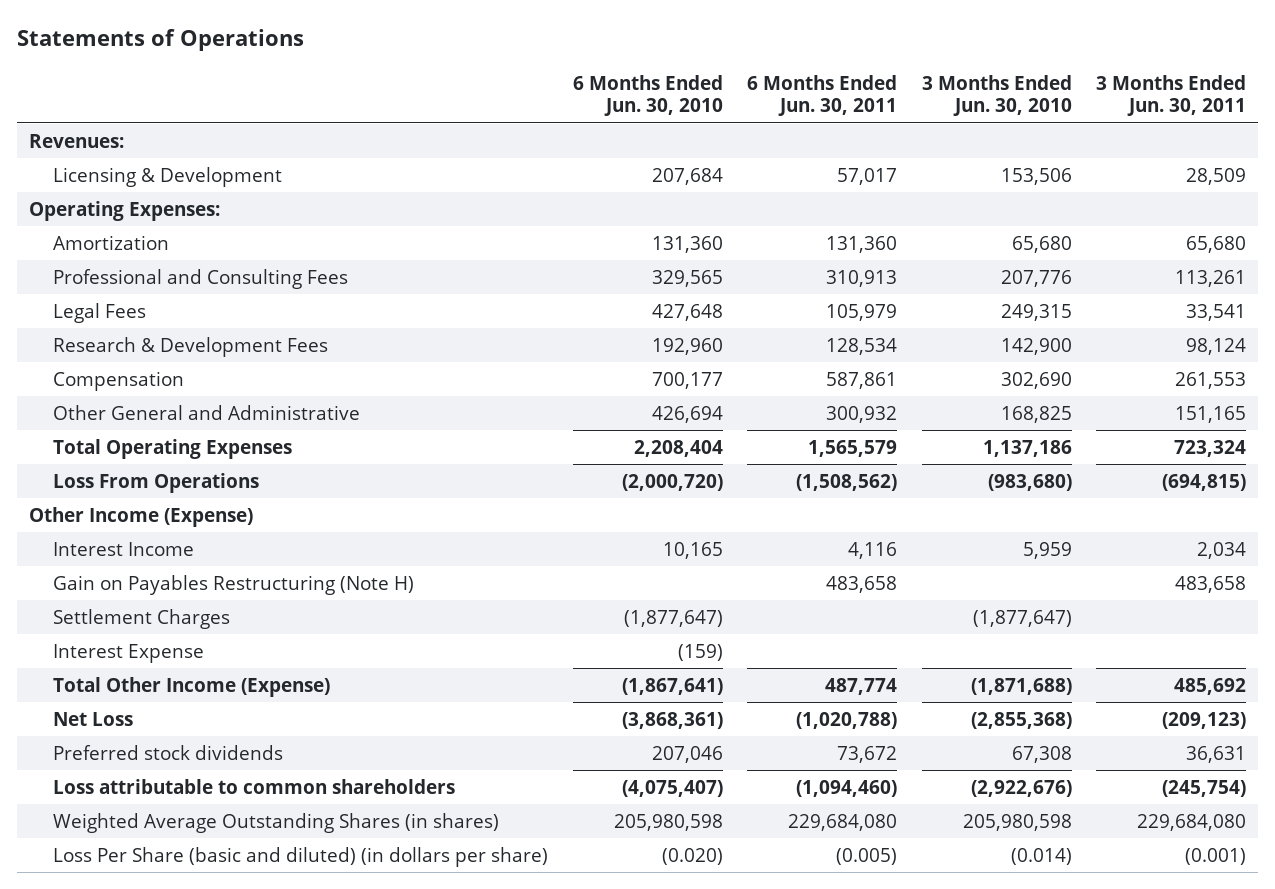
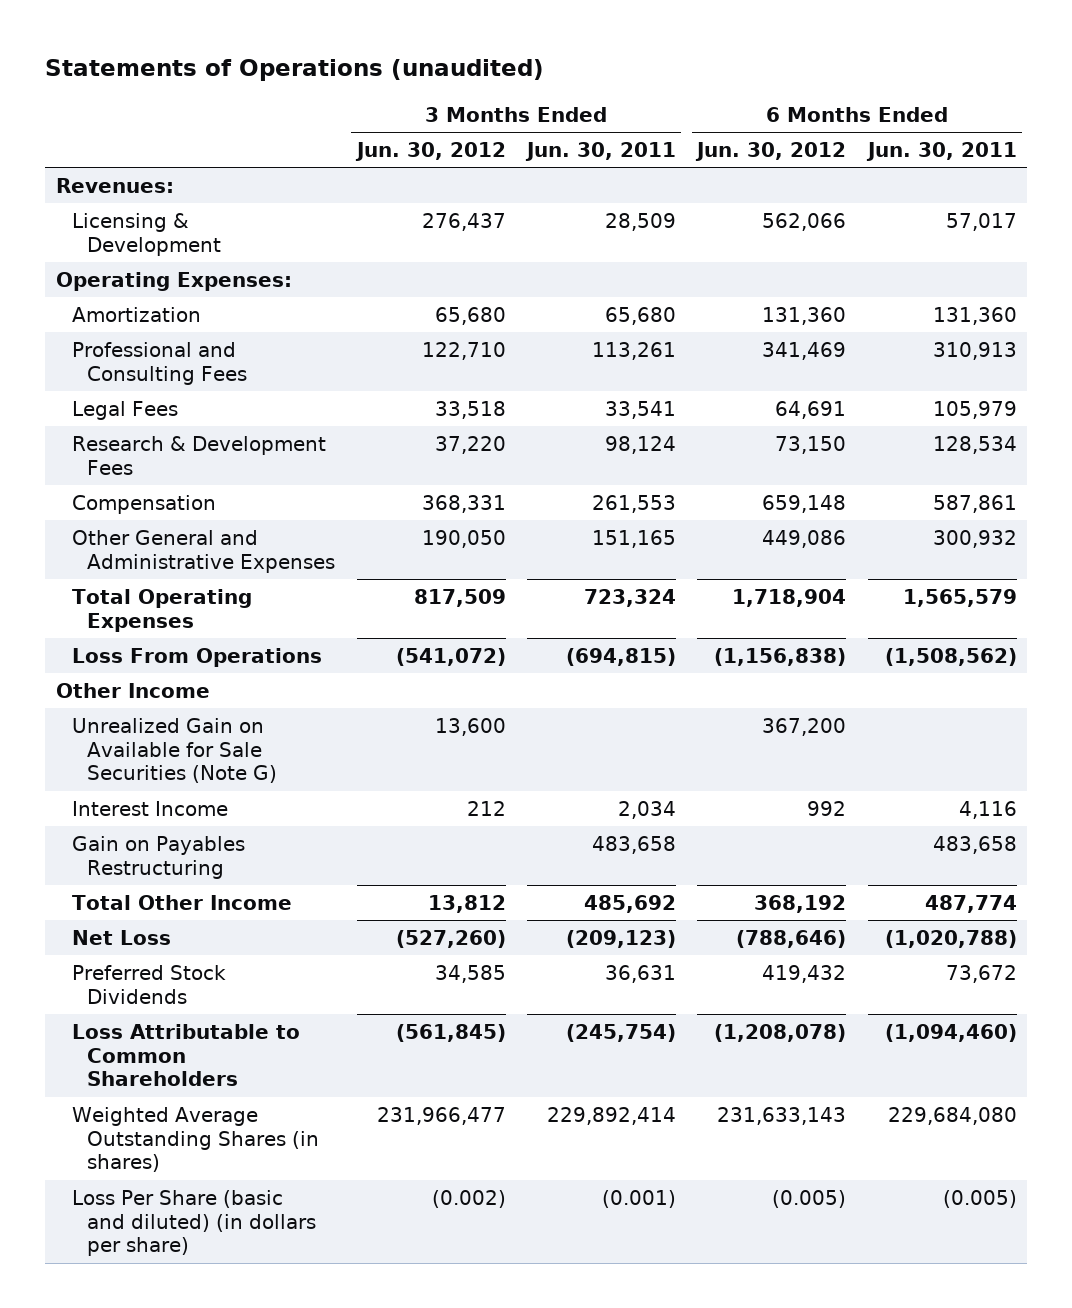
- Statements of Operations
+ Statements of Operations (unaudited)
- | 6 Months Ended Jun. 30, 2010 | 6 Months Ended Jun. 30, 2011 | 3 Months Ended Jun. 30, 2010 | 3 Months Ended Jun. 30, 2011
+ | 3 Months Ended Jun. 30, 2012 | 3 Months Ended Jun. 30, 2011 | 6 Months Ended Jun. 30, 2012 | 6 Months Ended Jun. 30, 2011
- Other General and Administrative | 426,694 | 300,932 | 168,825 | 151,165
+ Other General and Administrative Expenses | 190,050 | 151,165 | 449,086 | 300,932
- Other Income (Expense)
+ Other Income
+ Unrealized Gain on Available for Sale Securities (Note G) | 13,600 | | 367,200 |
- Gain on Payables Restructuring (Note H) | | 483,658 | | 483,658
- Settlement Charges | (1,877,647) | | (1,877,647) |
- Interest Expense | (159) | | |
- Total Other Income (Expense) | (1,867,641) | 487,774 | (1,871,688) | 485,692
+ Gain on Payables Restructuring | | 483,658 | | 483,658
+ Total Other Income | 13,812 | 485,692 | 368,192 | 487,774
- Preferred stock dividends | 207,046 | 73,672 | 67,308 | 36,631
- Loss attributable to common shareholders | (4,075,407) | (1,094,460) | (2,922,676) | (245,754)
- Weighted Average Outstanding Shares (in shares) | 205,980,598 | 229,684,080 | 205,980,598 | 229,684,080
+ Preferred Stock Dividends | 34,585 | 36,631 | 419,432 | 73,672
+ Loss Attributable to Common Shareholders | (561,845) | (245,754) | (1,208,078) | (1,094,460)
+ Weighted Average Outstanding Shares (in shares) | 231,966,477 | 229,892,414 | 231,633,143 | 229,684,080

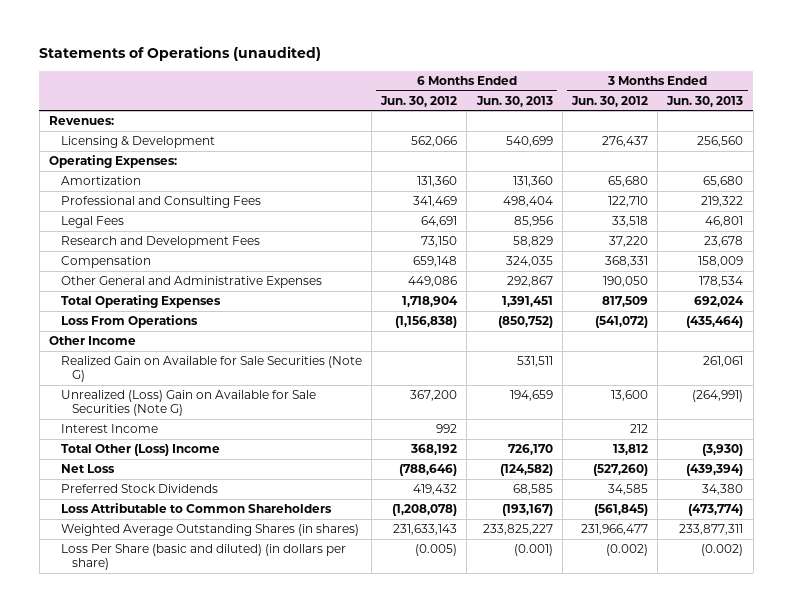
- | 3 Months Ended Jun. 30, 2012 | 3 Months Ended Jun. 30, 2011 | 6 Months Ended Jun. 30, 2012 | 6 Months Ended Jun. 30, 2011
+ | 6 Months Ended Jun. 30, 2012 | 6 Months Ended Jun. 30, 2013 | 3 Months Ended Jun. 30, 2012 | 3 Months Ended Jun. 30, 2013
- Research & Development Fees | 37,220 | 98,124 | 73,150 | 128,534
+ Research and Development Fees | 73,150 | 58,829 | 37,220 | 23,678
- Unrealized Gain on Available for Sale Securities (Note G) | 13,600 | | 367,200 |
+ Realized Gain on Available for Sale Securities (Note G) | | 531,511 | | 261,061
+ Unrealized (Loss) Gain on Available for Sale Securities (Note G) | 367,200 | 194,659 | 13,600 | (264,991)
- Gain on Payables Restructuring | | 483,658 | | 483,658
- Total Other Income | 13,812 | 485,692 | 368,192 | 487,774
+ Total Other (Loss) Income | 368,192 | 726,170 | 13,812 | (3,930)

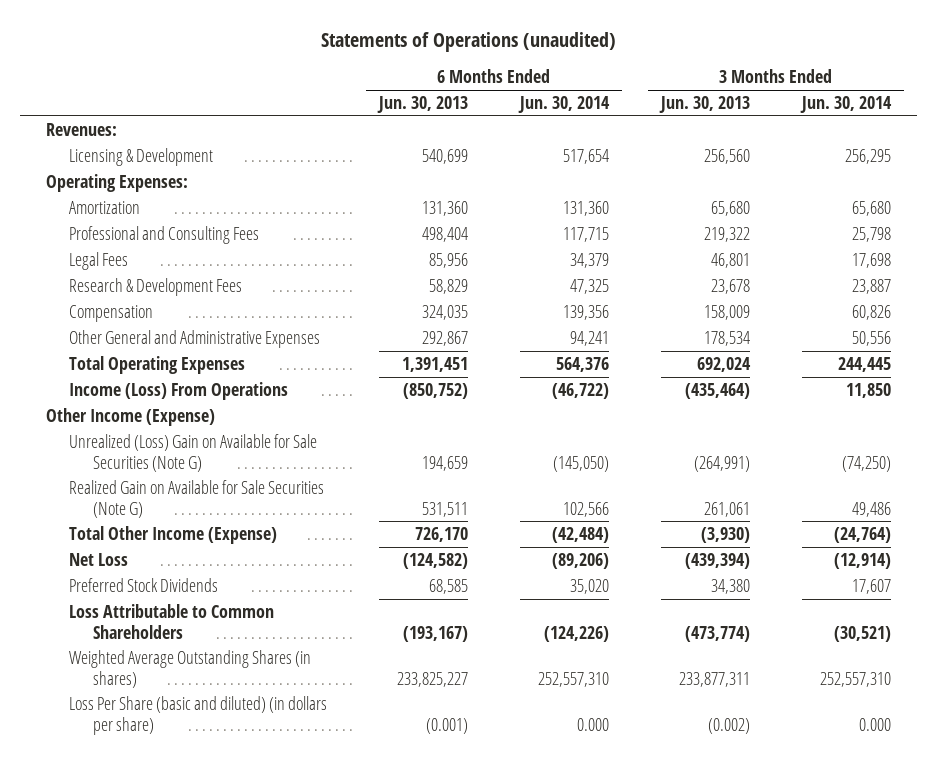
- | 6 Months Ended Jun. 30, 2012 | 6 Months Ended Jun. 30, 2013 | 3 Months Ended Jun. 30, 2012 | 3 Months Ended Jun. 30, 2013
+ | 6 Months Ended Jun. 30, 2013 | 6 Months Ended Jun. 30, 2014 | 3 Months Ended Jun. 30, 2013 | 3 Months Ended Jun. 30, 2014
- Research and Development Fees | 73,150 | 58,829 | 37,220 | 23,678
+ Research & Development Fees | 58,829 | 47,325 | 23,678 | 23,887
- Loss From Operations | (1,156,838) | (850,752) | (541,072) | (435,464)
- Other Income
+ Income (Loss) From Operations | (850,752) | (46,722) | (435,464) | 11,850
+ Other Income (Expense)
- Interest Income | 992 | | 212 |
- Total Other (Loss) Income | 368,192 | 726,170 | 13,812 | (3,930)
moved down: Realized Gain on Available for Sale Securities (Note G) | 531,511 | 102,566 | 261,061 | 49,486
+ Total Other Income (Expense) | 726,170 | (42,484) | (3,930) | (24,764)

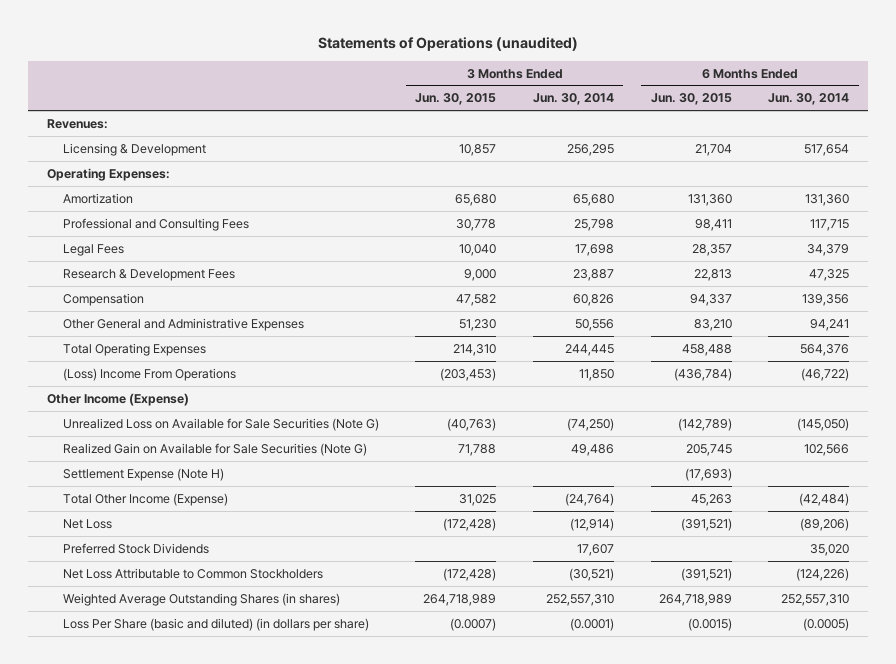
- | 6 Months Ended Jun. 30, 2013 | 6 Months Ended Jun. 30, 2014 | 3 Months Ended Jun. 30, 2013 | 3 Months Ended Jun. 30, 2014
+ | 3 Months Ended Jun. 30, 2015 | 3 Months Ended Jun. 30, 2014 | 6 Months Ended Jun. 30, 2015 | 6 Months Ended Jun. 30, 2014
- Income (Loss) From Operations | (850,752) | (46,722) | (435,464) | 11,850
+ (Loss) Income From Operations | (203,453) | 11,850 | (436,784) | (46,722)
- Unrealized (Loss) Gain on Available for Sale Securities (Note G) | 194,659 | (145,050) | (264,991) | (74,250)
+ Unrealized Loss on Available for Sale Securities (Note G) | (40,763) | (74,250) | (142,789) | (145,050)
+ Settlement Expense (Note H) | | | (17,693) |
- Loss Attributable to Common Shareholders | (193,167) | (124,226) | (473,774) | (30,521)
+ Net Loss Attributable to Common Stockholders | (172,428) | (30,521) | (391,521) | (124,226)
- Loss Per Share (basic and diluted) (in dollars per share) | (0.001) | 0.000 | (0.002) | 0.000
+ Loss Per Share (basic and diluted) (in dollars per share) | (0.0007) | (0.0001) | (0.0015) | (0.0005)

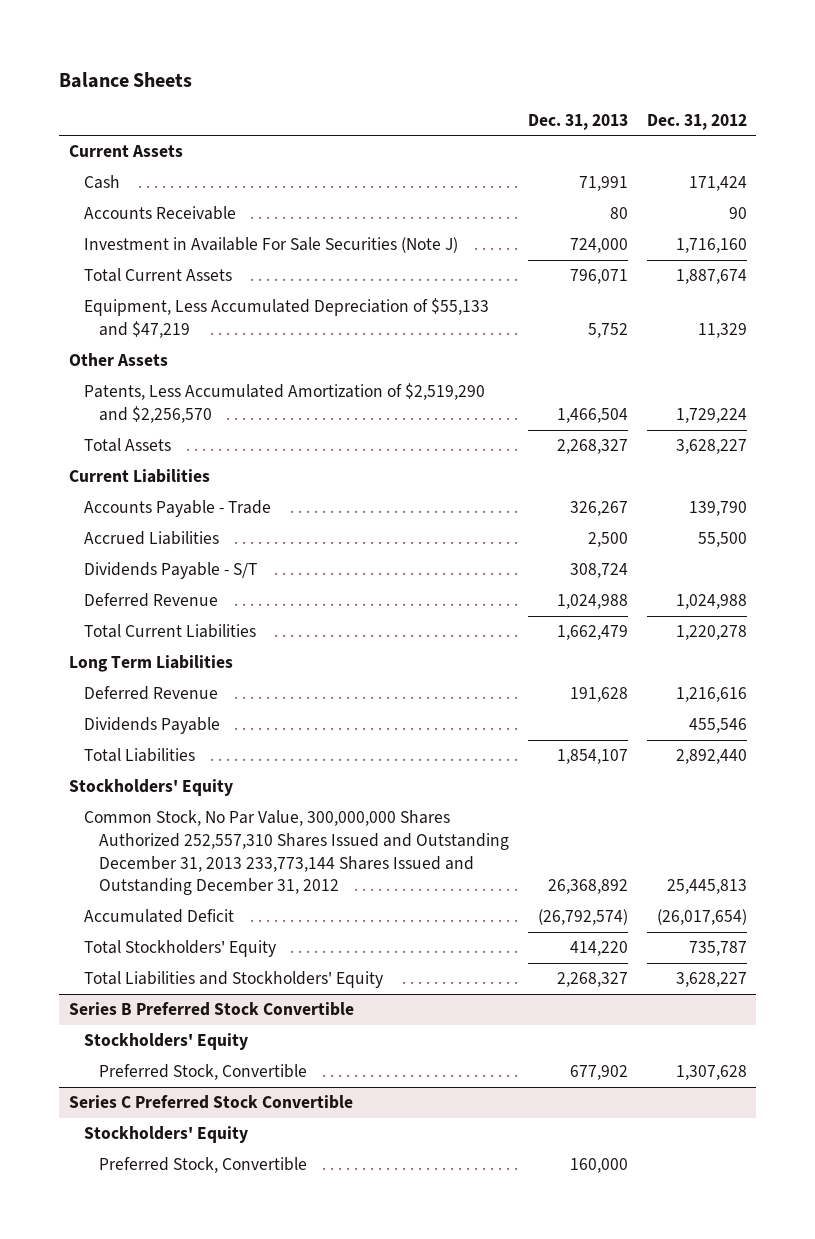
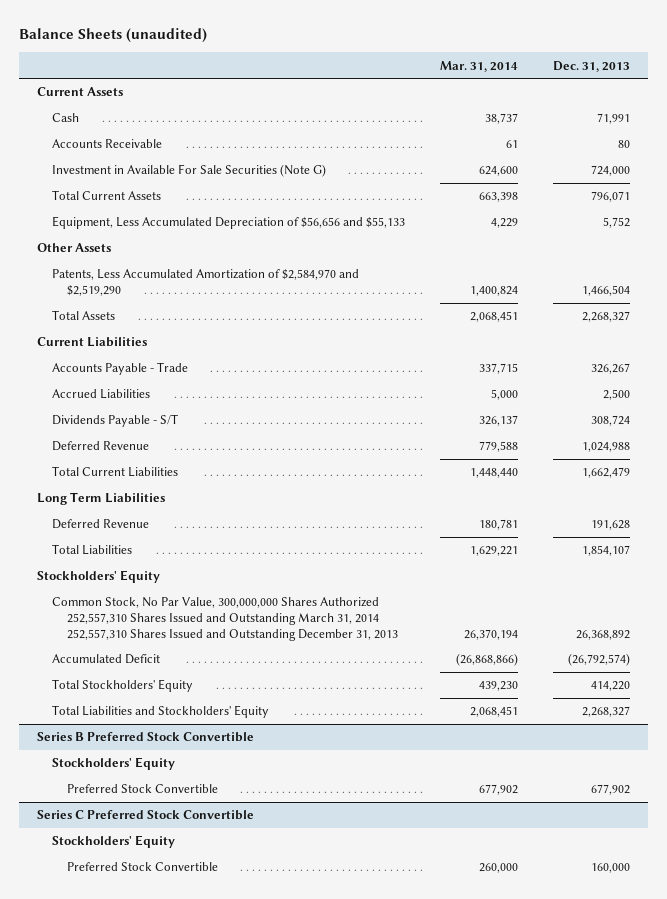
- Balance Sheets
+ Balance Sheets (unaudited)
- | Dec. 31, 2013 | Dec. 31, 2012
+ | Mar. 31, 2014 | Dec. 31, 2013
- Investment in Available For Sale Securities (Note J) | 724,000 | 1,716,160
+ Investment in Available For Sale Securities (Note G) | 624,600 | 724,000
- Equipment, Less Accumulated Depreciation of $55,133 and $47,219 | 5,752 | 11,329
+ Equipment, Less Accumulated Depreciation of $56,656 and $55,133 | 4,229 | 5,752
- Patents, Less Accumulated Amortization of $2,519,290 and $2,256,570 | 1,466,504 | 1,729,224
+ Patents, Less Accumulated Amortization of $2,584,970 and $2,519,290 | 1,400,824 | 1,466,504
- Dividends Payable | | 455,546
- Common Stock, No Par Value, 300,000,000 Shares Authorized 252,557,310 Shares Issued and Outstanding December 31, 2013 233,773,144 Shares Issued and Outstanding December 31, 2012 | 26,368,892 | 25,445,813
+ Common Stock, No Par Value, 300,000,000 Shares Authorized 252,557,310 Shares Issued and Outstanding March 31, 2014 252,557,310 Shares Issued and Outstanding December 31, 2013 | 26,370,194 | 26,368,892
@ Series B Preferred Stock Convertible
- Preferred Stock, Convertible | 677,902 | 1,307,628
+ Preferred Stock Convertible | 677,902 | 677,902
@ Series C Preferred Stock Convertible
- Preferred Stock, Convertible | 160,000 |
+ Preferred Stock Convertible | 260,000 | 160,000

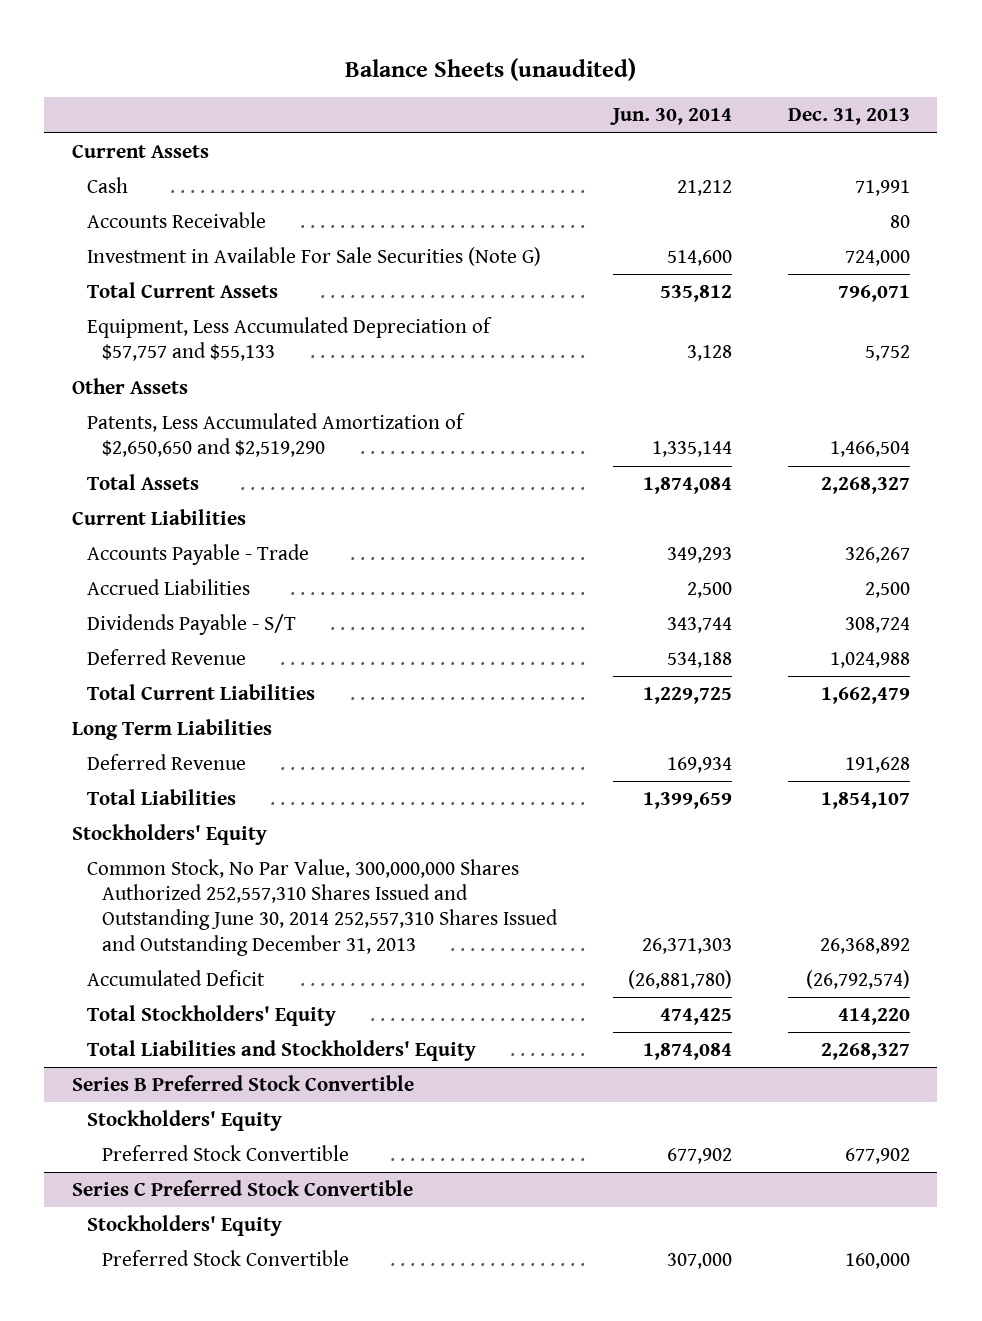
- | Mar. 31, 2014 | Dec. 31, 2013
+ | Jun. 30, 2014 | Dec. 31, 2013
- Equipment, Less Accumulated Depreciation of $56,656 and $55,133 | 4,229 | 5,752
+ Equipment, Less Accumulated Depreciation of $57,757 and $55,133 | 3,128 | 5,752
- Patents, Less Accumulated Amortization of $2,584,970 and $2,519,290 | 1,400,824 | 1,466,504
+ Patents, Less Accumulated Amortization of $2,650,650 and $2,519,290 | 1,335,144 | 1,466,504
- Common Stock, No Par Value, 300,000,000 Shares Authorized 252,557,310 Shares Issued and Outstanding March 31, 2014 252,557,310 Shares Issued and Outstanding December 31, 2013 | 26,370,194 | 26,368,892
+ Common Stock, No Par Value, 300,000,000 Shares Authorized 252,557,310 Shares Issued and Outstanding June 30, 2014 252,557,310 Shares Issued and Outstanding December 31, 2013 | 26,371,303 | 26,368,892

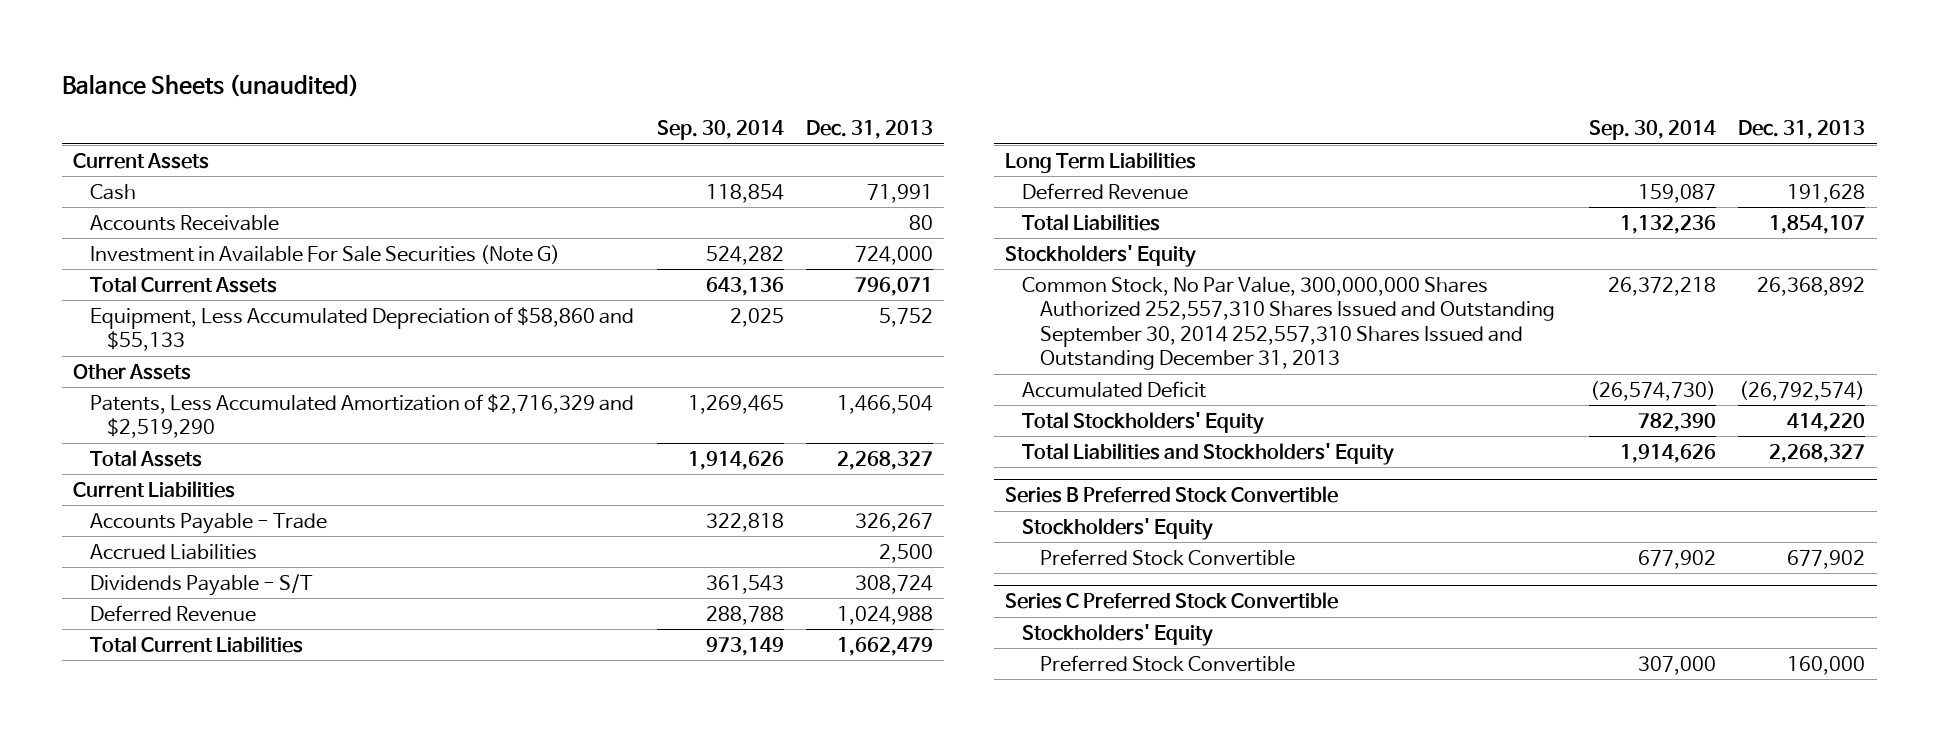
- | Jun. 30, 2014 | Dec. 31, 2013
+ | Sep. 30, 2014 | Dec. 31, 2013
- Equipment, Less Accumulated Depreciation of $57,757 and $55,133 | 3,128 | 5,752
+ Equipment, Less Accumulated Depreciation of $58,860 and $55,133 | 2,025 | 5,752
- Patents, Less Accumulated Amortization of $2,650,650 and $2,519,290 | 1,335,144 | 1,466,504
+ Patents, Less Accumulated Amortization of $2,716,329 and $2,519,290 | 1,269,465 | 1,466,504
- Common Stock, No Par Value, 300,000,000 Shares Authorized 252,557,310 Shares Issued and Outstanding June 30, 2014 252,557,310 Shares Issued and Outstanding December 31, 2013 | 26,371,303 | 26,368,892
+ Common Stock, No Par Value, 300,000,000 Shares Authorized 252,557,310 Shares Issued and Outstanding September 30, 2014 252,557,310 Shares Issued and Outstanding December 31, 2013 | 26,372,218 | 26,368,892

